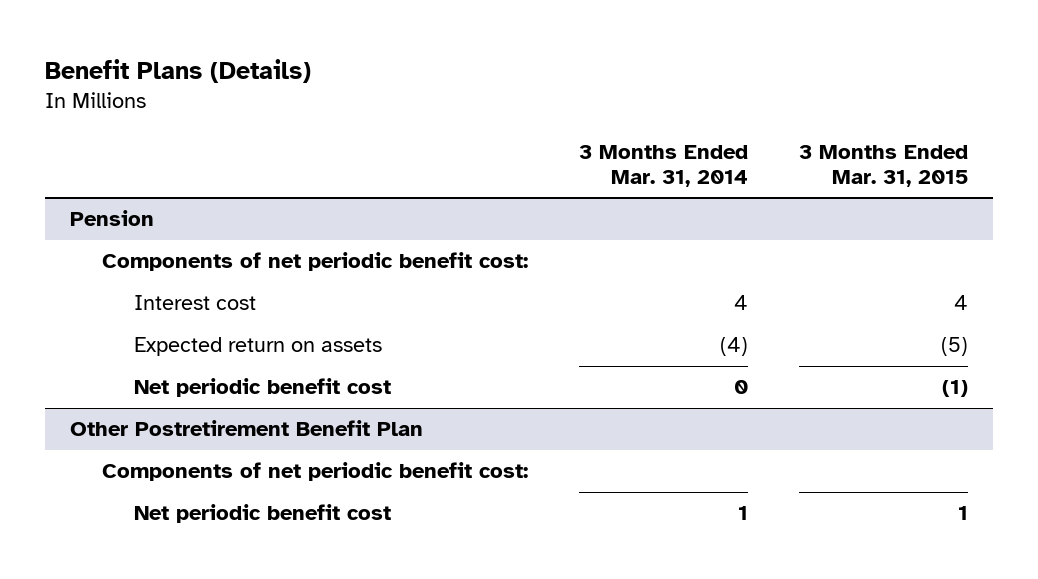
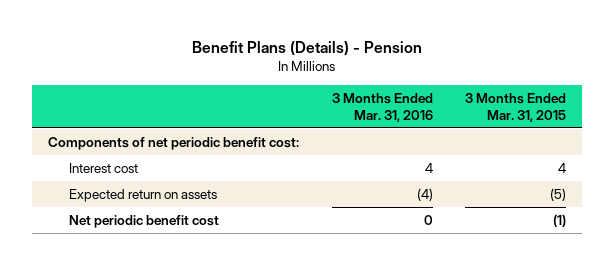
- Benefit Plans (Details)
+ Benefit Plans (Details) - Pension
- | 3 Months Ended Mar. 31, 2014 | 3 Months Ended Mar. 31, 2015
+ | 3 Months Ended Mar. 31, 2016 | 3 Months Ended Mar. 31, 2015
- Pension
- Other Postretirement Benefit Plan
- Components of net periodic benefit cost:
- Net periodic benefit cost | 1 | 1

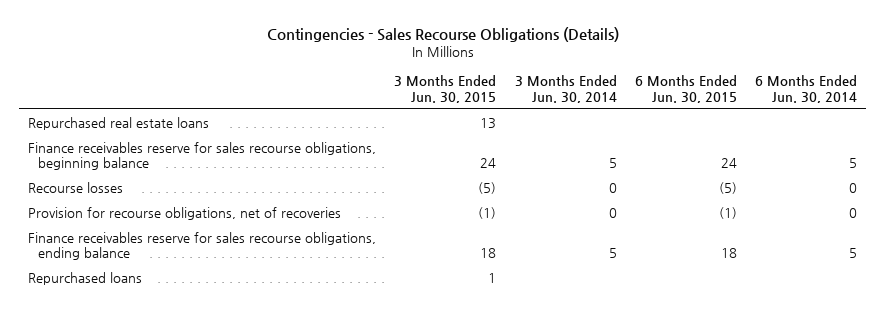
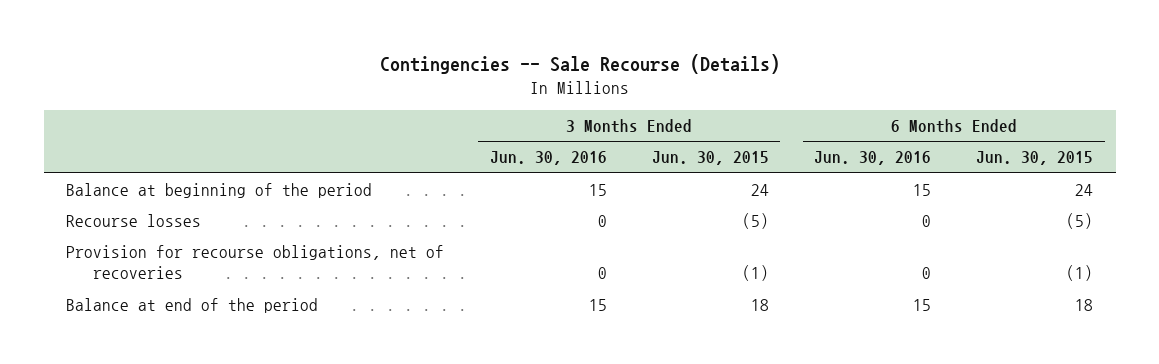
- Contingencies - Sales Recourse Obligations (Details)
+ Contingencies -- Sale Recourse (Details)
- | 3 Months Ended Jun. 30, 2015 | 3 Months Ended Jun. 30, 2014 | 6 Months Ended Jun. 30, 2015 | 6 Months Ended Jun. 30, 2014
+ | 3 Months Ended Jun. 30, 2016 | 3 Months Ended Jun. 30, 2015 | 6 Months Ended Jun. 30, 2016 | 6 Months Ended Jun. 30, 2015
- Repurchased real estate loans | 13 | | |
- Finance receivables reserve for sales recourse obligations, beginning balance | 24 | 5 | 24 | 5
+ Balance at beginning of the period | 15 | 24 | 15 | 24
- Finance receivables reserve for sales recourse obligations, ending balance | 18 | 5 | 18 | 5
- Repurchased loans | 1 | | |
+ Balance at end of the period | 15 | 18 | 15 | 18

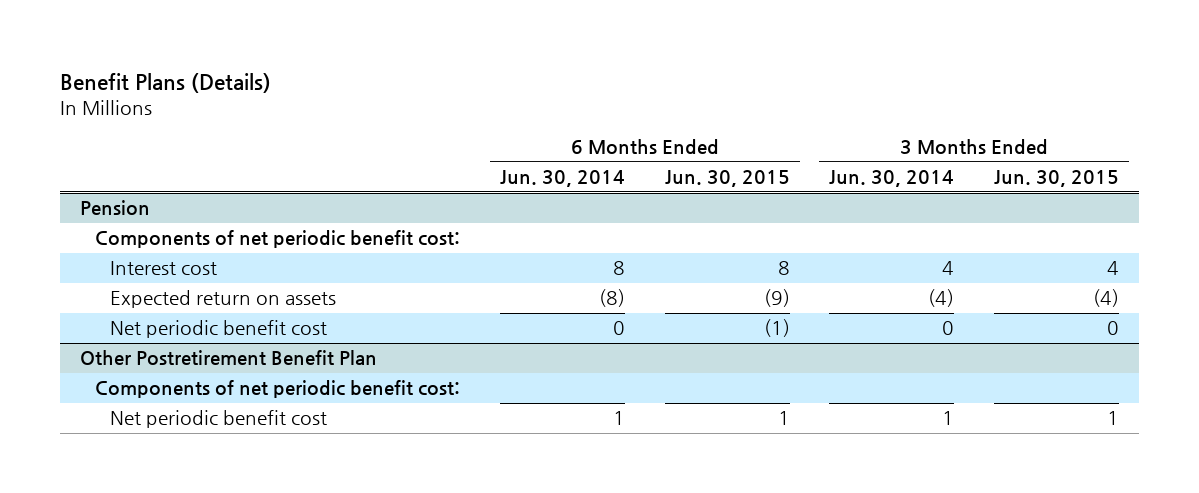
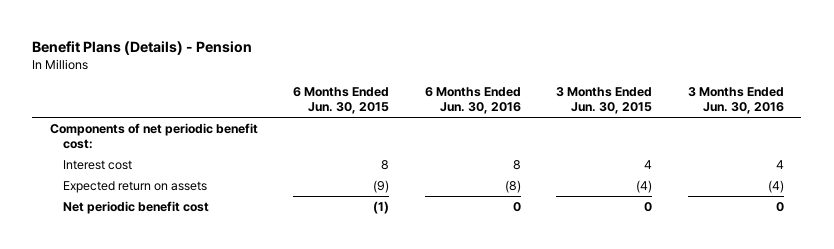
- Benefit Plans (Details)
+ Benefit Plans (Details) - Pension
- | 6 Months Ended Jun. 30, 2014 | 6 Months Ended Jun. 30, 2015 | 3 Months Ended Jun. 30, 2014 | 3 Months Ended Jun. 30, 2015
+ | 6 Months Ended Jun. 30, 2015 | 6 Months Ended Jun. 30, 2016 | 3 Months Ended Jun. 30, 2015 | 3 Months Ended Jun. 30, 2016
- Pension
- Other Postretirement Benefit Plan
- Components of net periodic benefit cost:
- Net periodic benefit cost | 1 | 1 | 1 | 1

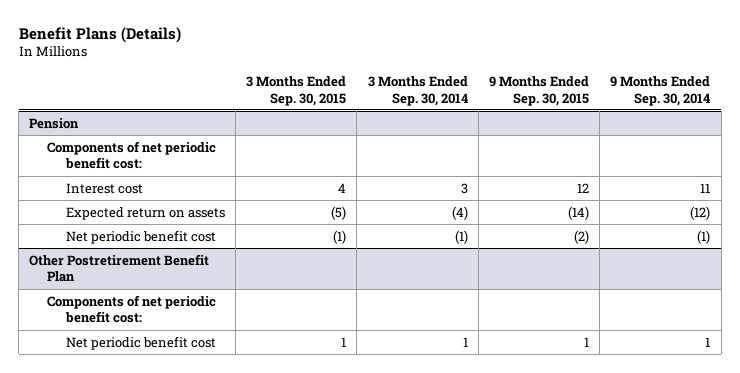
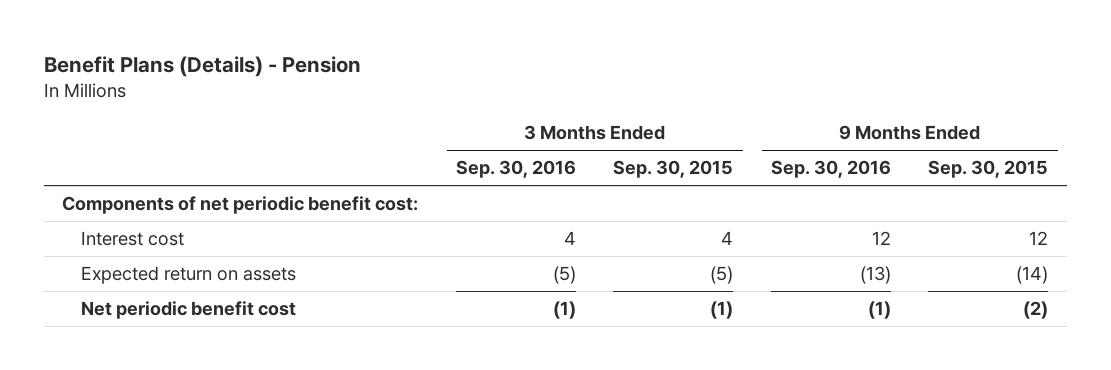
- Benefit Plans (Details)
+ Benefit Plans (Details) - Pension
- | 3 Months Ended Sep. 30, 2015 | 3 Months Ended Sep. 30, 2014 | 9 Months Ended Sep. 30, 2015 | 9 Months Ended Sep. 30, 2014
+ | 3 Months Ended Sep. 30, 2016 | 3 Months Ended Sep. 30, 2015 | 9 Months Ended Sep. 30, 2016 | 9 Months Ended Sep. 30, 2015
- Pension
- Other Postretirement Benefit Plan
- Components of net periodic benefit cost:
- Net periodic benefit cost | 1 | 1 | 1 | 1

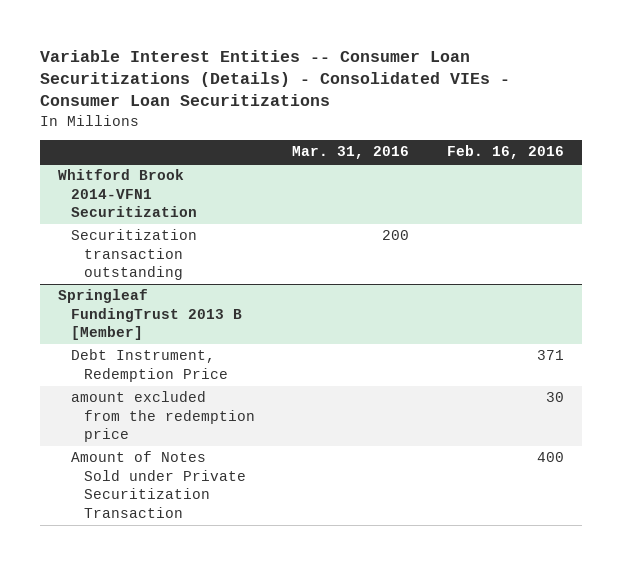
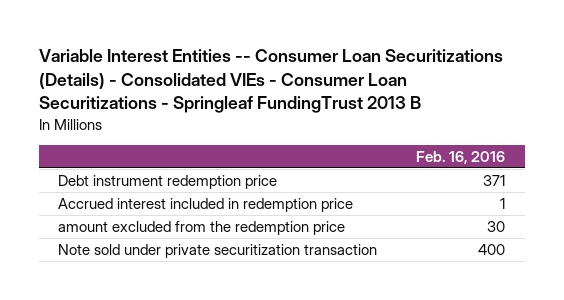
- Variable Interest Entities -- Consumer Loan Securitizations (Details) - Consolidated VIEs - Consumer Loan Securitizations
+ Variable Interest Entities -- Consumer Loan Securitizations (Details) - Consolidated VIEs - Consumer Loan Securitizations - Springleaf FundingTrust 2013 B
- | Mar. 31, 2016 | Feb. 16, 2016
+ | Feb. 16, 2016
- Whitford Brook 2014-VFN1 Securitization
- Securitization transaction outstanding | 200 |
- Springleaf FundingTrust 2013 B [Member]
- Debt Instrument, Redemption Price | | 371
+ Debt instrument redemption price | 371
+ Accrued interest included in redemption price | 1
- Amount of Notes Sold under Private Securitization Transaction | | 400
+ Note sold under private securitization transaction | 400

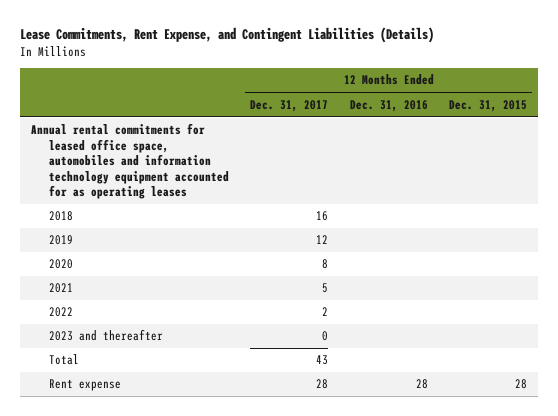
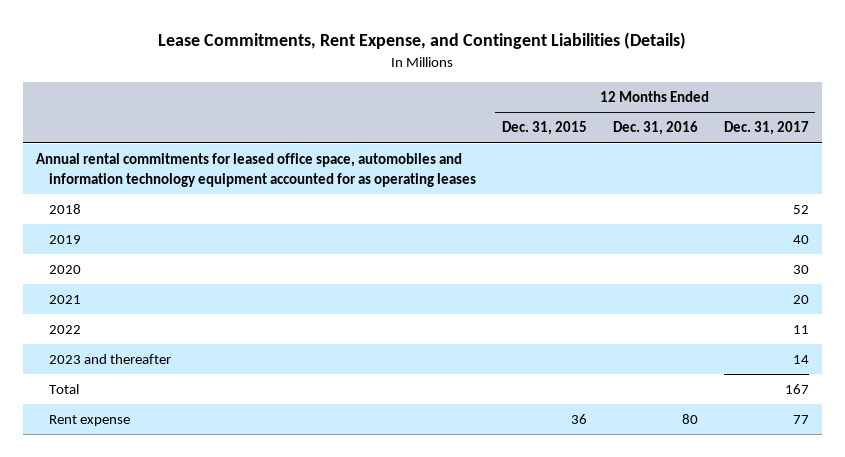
- | 12 Months Ended Dec. 31, 2017 | 12 Months Ended Dec. 31, 2016 | 12 Months Ended Dec. 31, 2015
+ | 12 Months Ended Dec. 31, 2015 | 12 Months Ended Dec. 31, 2016 | 12 Months Ended Dec. 31, 2017
- 2018 | 16 | |
- 2019 | 12 | |
- 2020 | 8 | |
- 2021 | 5 | |
- 2022 | 2 | |
- 2023 and thereafter | 0 | |
- Total | 43 | |
- Rent expense | 28 | 28 | 28
+ 2018 | | | 52
+ 2019 | | | 40
+ 2020 | | | 30
+ 2021 | | | 20
+ 2022 | | | 11
+ 2023 and thereafter | | | 14
+ Total | | | 167
+ Rent expense | 36 | 80 | 77

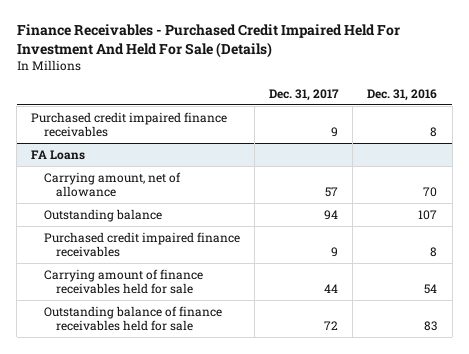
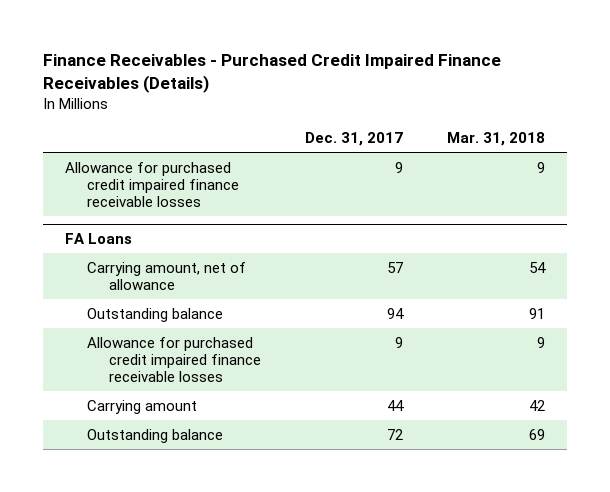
- Finance Receivables - Purchased Credit Impaired Held For Investment And Held For Sale (Details)
+ Finance Receivables - Purchased Credit Impaired Finance Receivables (Details)
- | Dec. 31, 2017 | Dec. 31, 2016
+ | Dec. 31, 2017 | Mar. 31, 2018
- Purchased credit impaired finance receivables | 9 | 8
+ Allowance for purchased credit impaired finance receivable losses | 9 | 9
@ FA Loans
- Purchased credit impaired finance receivables | 9 | 8
- Carrying amount of finance receivables held for sale | 44 | 54
- Outstanding balance of finance receivables held for sale | 72 | 83
+ Allowance for purchased credit impaired finance receivable losses | 9 | 9
+ Carrying amount | 44 | 42
+ Outstanding balance | 72 | 69

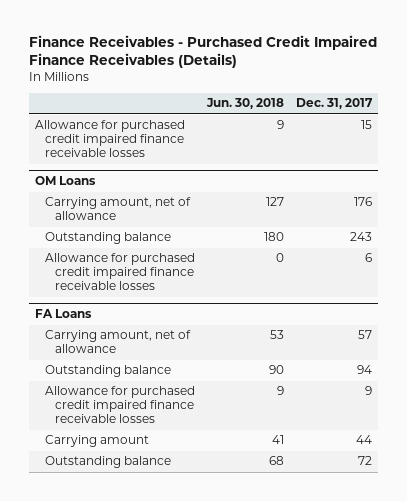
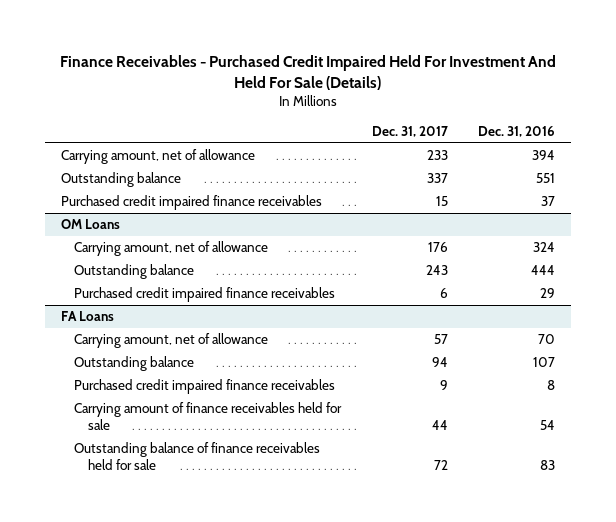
- Finance Receivables - Purchased Credit Impaired Finance Receivables (Details)
+ Finance Receivables - Purchased Credit Impaired Held For Investment And Held For Sale (Details)
- | Jun. 30, 2018 | Dec. 31, 2017
+ | Dec. 31, 2017 | Dec. 31, 2016
- Allowance for purchased credit impaired finance receivable losses | 9 | 15
+ Carrying amount, net of allowance | 233 | 394
+ Outstanding balance | 337 | 551
+ Purchased credit impaired finance receivables | 15 | 37
@ OM Loans
- Allowance for purchased credit impaired finance receivable losses | 0 | 6
+ Purchased credit impaired finance receivables | 6 | 29
@ FA Loans
- Allowance for purchased credit impaired finance receivable losses | 9 | 9
- Carrying amount | 41 | 44
- Outstanding balance | 68 | 72
+ Purchased credit impaired finance receivables | 9 | 8
+ Carrying amount of finance receivables held for sale | 44 | 54
+ Outstanding balance of finance receivables held for sale | 72 | 83

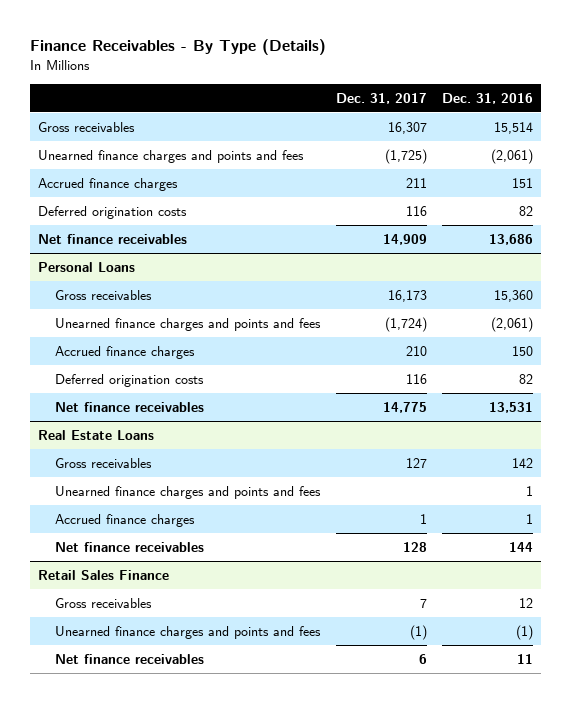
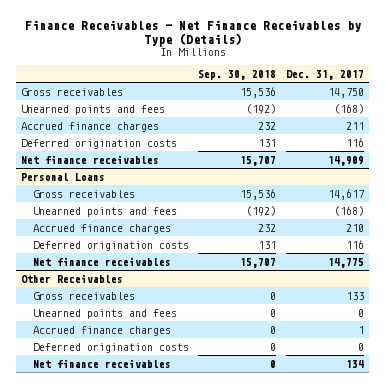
- Finance Receivables - By Type (Details)
+ Finance Receivables - Net Finance Receivables by Type (Details)
- | Dec. 31, 2017 | Dec. 31, 2016
+ | Sep. 30, 2018 | Dec. 31, 2017
- Gross receivables | 16,307 | 15,514
- Unearned finance charges and points and fees | (1,725) | (2,061)
+ Gross receivables | 15,536 | 14,750
+ Unearned points and fees | (192) | (168)
@ Personal Loans
- Gross receivables | 16,173 | 15,360
- Unearned finance charges and points and fees | (1,724) | (2,061)
+ Gross receivables | 15,536 | 14,617
+ Unearned points and fees | (192) | (168)
- Real Estate Loans
- Gross receivables | 127 | 142
- Unearned finance charges and points and fees | | 1
+ Other Receivables
+ Gross receivables | 0 | 133
+ Unearned points and fees | 0 | 0
- Net finance receivables | 128 | 144
- Retail Sales Finance
- Gross receivables | 7 | 12
- Unearned finance charges and points and fees | (1) | (1)
- Net finance receivables | 6 | 11
+ Deferred origination costs | 0 | 0
+ Net finance receivables | 0 | 134

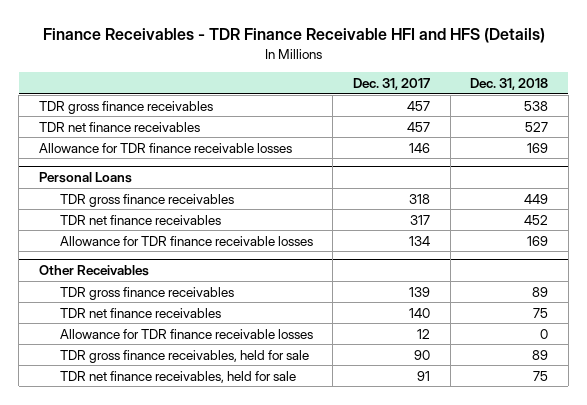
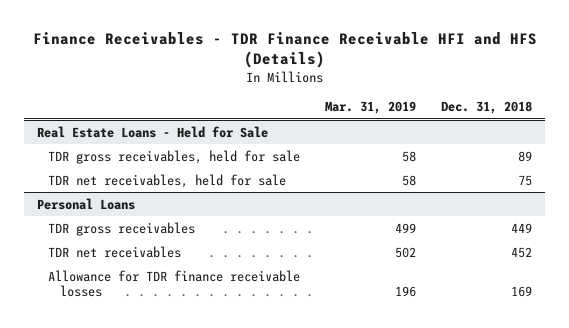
- | Dec. 31, 2017 | Dec. 31, 2018
+ | Mar. 31, 2019 | Dec. 31, 2018
- TDR gross finance receivables | 457 | 538
- TDR net finance receivables | 457 | 527
- Allowance for TDR finance receivable losses | 146 | 169
+ Real Estate Loans - Held for Sale
+ TDR gross receivables, held for sale | 58 | 89
+ TDR net receivables, held for sale | 58 | 75
@ Personal Loans
- TDR gross finance receivables | 318 | 449
- TDR net finance receivables | 317 | 452
+ TDR gross receivables | 499 | 449
+ TDR net receivables | 502 | 452
- Other Receivables
- TDR gross finance receivables | 139 | 89
- TDR net finance receivables | 140 | 75
- Allowance for TDR finance receivable losses | 12 | 0
- TDR gross finance receivables, held for sale | 90 | 89
- TDR net finance receivables, held for sale | 91 | 75

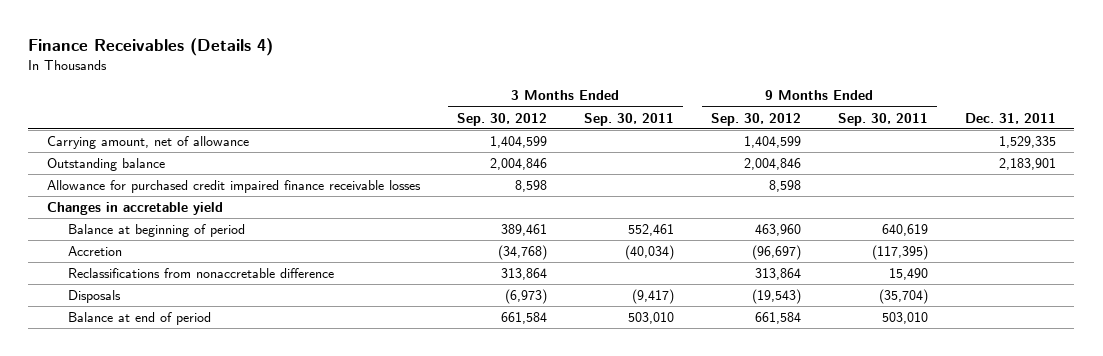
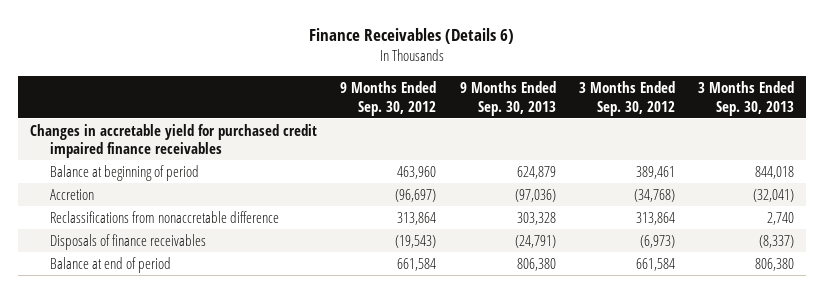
- Finance Receivables (Details 4)
+ Finance Receivables (Details 6)
- | 3 Months Ended Sep. 30, 2012 | 3 Months Ended Sep. 30, 2011 | 9 Months Ended Sep. 30, 2012 | 9 Months Ended Sep. 30, 2011 | Dec. 31, 2011
+ | 9 Months Ended Sep. 30, 2012 | 9 Months Ended Sep. 30, 2013 | 3 Months Ended Sep. 30, 2012 | 3 Months Ended Sep. 30, 2013
- Carrying amount, net of allowance | 1,404,599 | | 1,404,599 | | 1,529,335
- Outstanding balance | 2,004,846 | | 2,004,846 | | 2,183,901
- Allowance for purchased credit impaired finance receivable losses | 8,598 | | 8,598 | |
- Changes in accretable yield
+ Changes in accretable yield for purchased credit impaired finance receivables
- Disposals | (6,973) | (9,417) | (19,543) | (35,704) |
+ Disposals of finance receivables | (19,543) | (24,791) | (6,973) | (8,337)

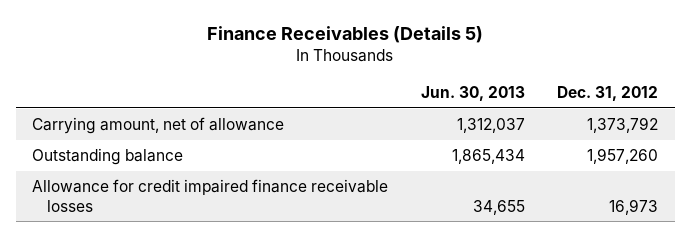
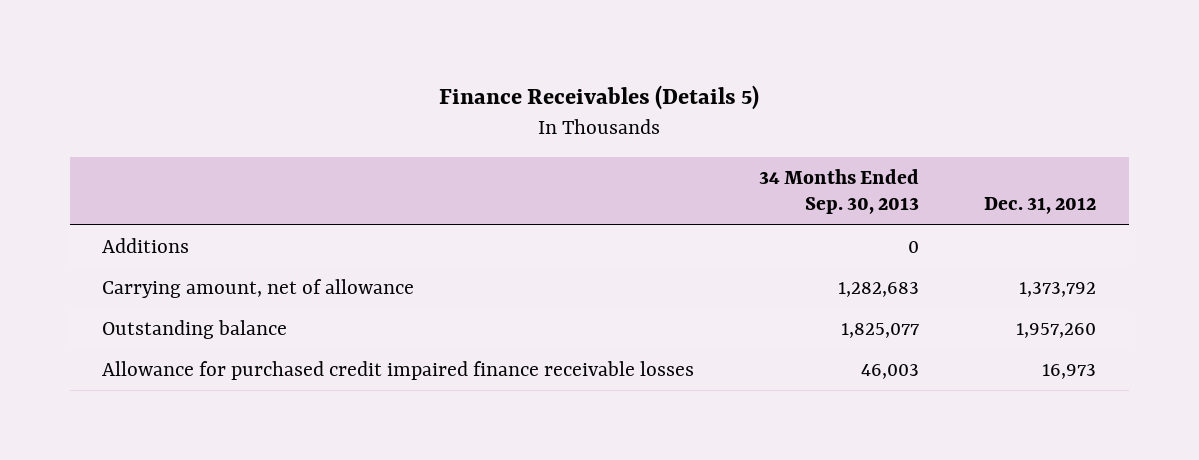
- | Jun. 30, 2013 | Dec. 31, 2012
+ | 34 Months Ended Sep. 30, 2013 | Dec. 31, 2012
+ Additions | 0 |
- Allowance for credit impaired finance receivable losses | 34,655 | 16,973
+ Allowance for purchased credit impaired finance receivable losses | 46,003 | 16,973

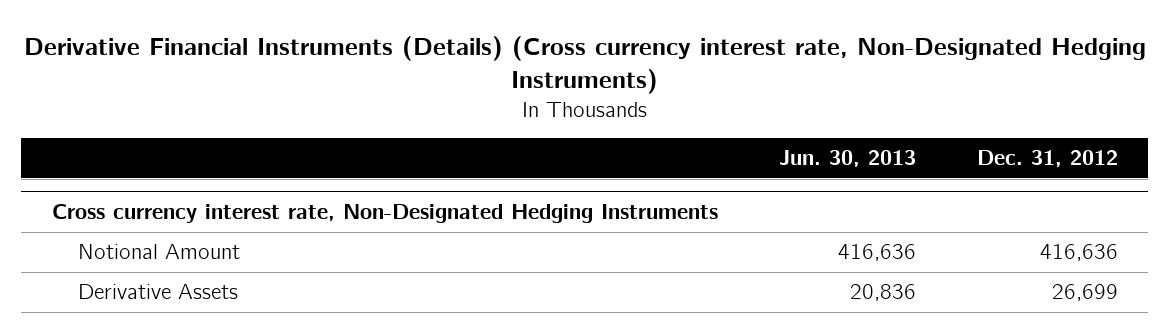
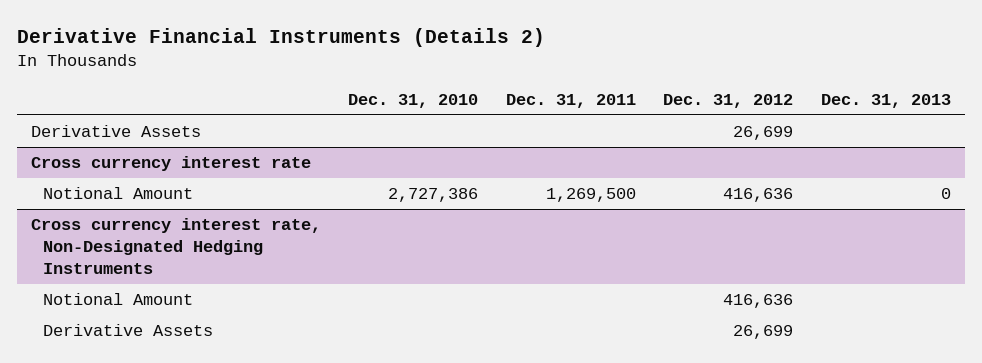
- Derivative Financial Instruments (Details) (Cross currency interest rate, Non-Designated Hedging Instruments)
+ Derivative Financial Instruments (Details 2)
- | Jun. 30, 2013 | Dec. 31, 2012
+ | Dec. 31, 2010 | Dec. 31, 2011 | Dec. 31, 2012 | Dec. 31, 2013
+ Derivative Assets | | | 26,699 |
+ Cross currency interest rate
+ Notional Amount | 2,727,386 | 1,269,500 | 416,636 | 0

